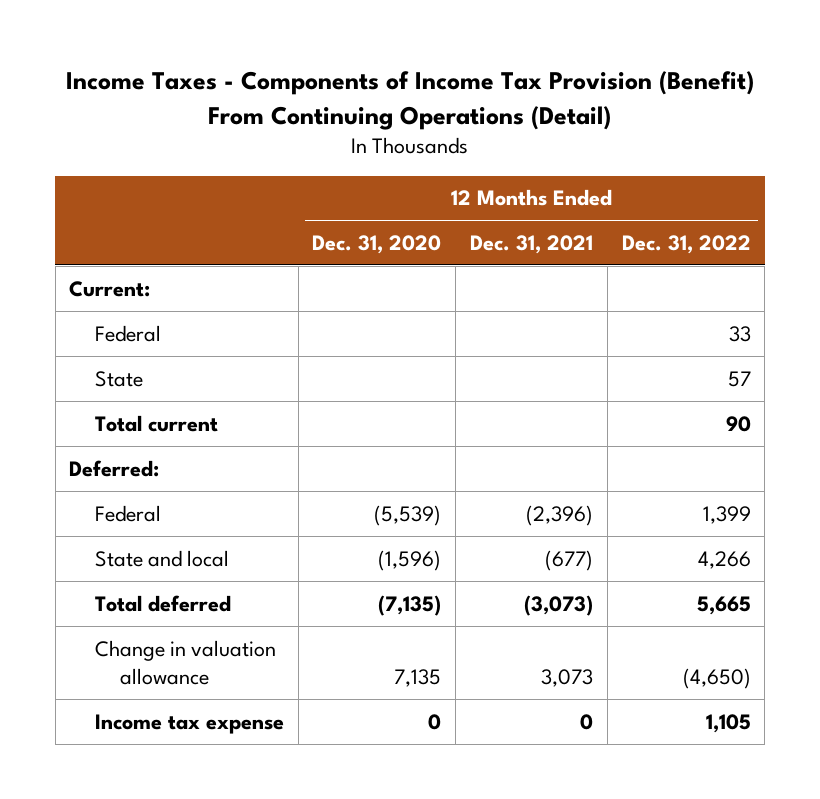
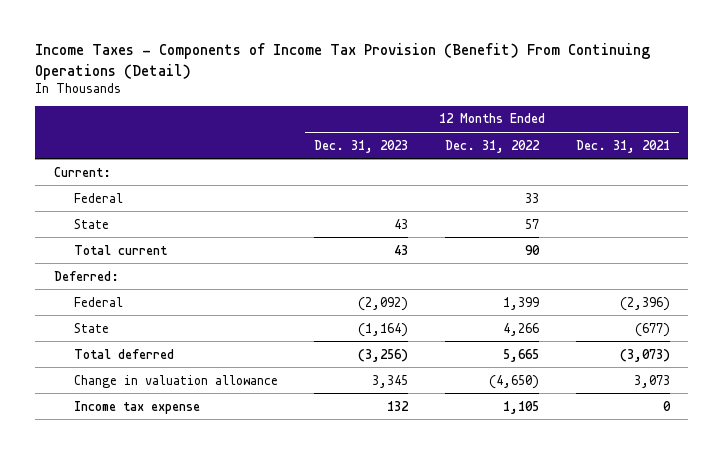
- | 12 Months Ended Dec. 31, 2020 | 12 Months Ended Dec. 31, 2021 | 12 Months Ended Dec. 31, 2022
+ | 12 Months Ended Dec. 31, 2023 | 12 Months Ended Dec. 31, 2022 | 12 Months Ended Dec. 31, 2021
- State and local | (1,596) | (677) | 4,266
+ State | (1,164) | 4,266 | (677)

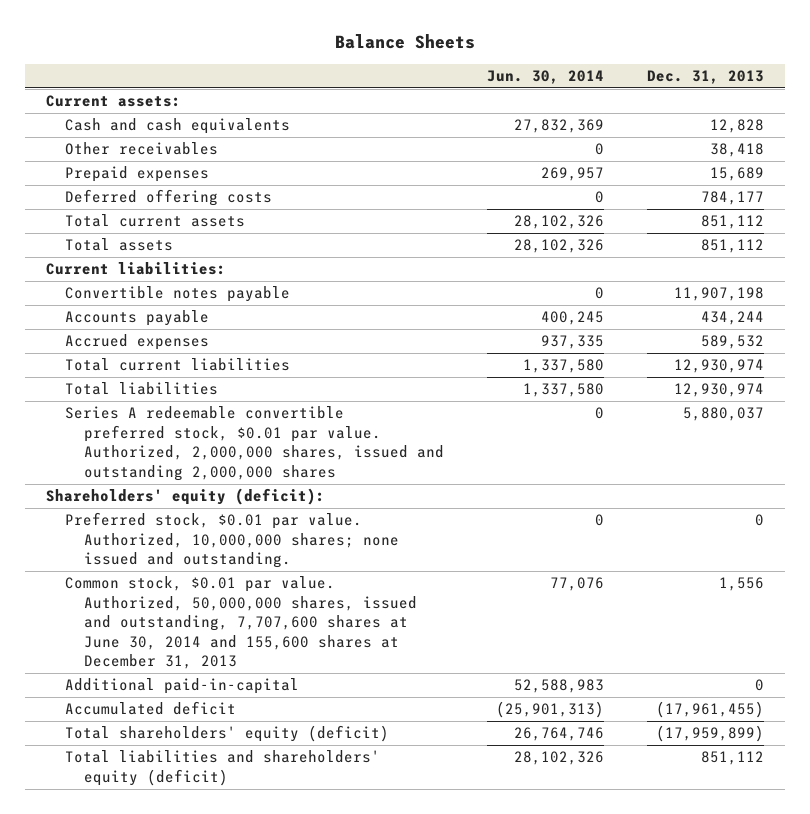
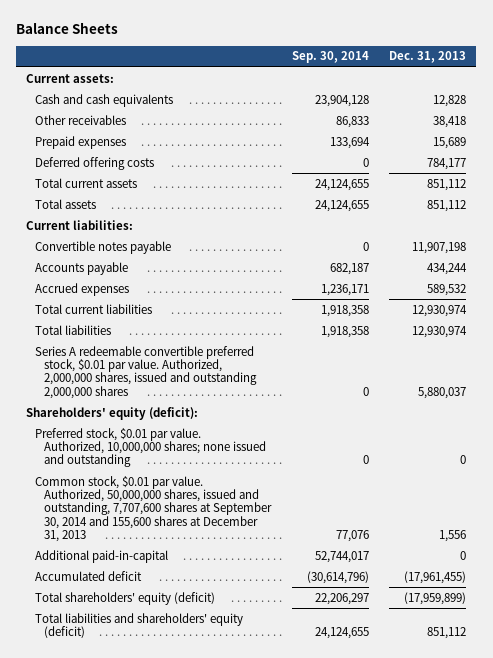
- | Jun. 30, 2014 | Dec. 31, 2013
+ | Sep. 30, 2014 | Dec. 31, 2013
- Preferred stock, $0.01 par value. Authorized, 10,000,000 shares; none issued and outstanding. | 0 | 0
- Common stock, $0.01 par value. Authorized, 50,000,000 shares, issued and outstanding, 7,707,600 shares at June 30, 2014 and 155,600 shares at December 31, 2013 | 77,076 | 1,556
+ Preferred stock, $0.01 par value. Authorized, 10,000,000 shares; none issued and outstanding | 0 | 0
+ Common stock, $0.01 par value. Authorized, 50,000,000 shares, issued and outstanding, 7,707,600 shares at September 30, 2014 and 155,600 shares at December 31, 2013 | 77,076 | 1,556

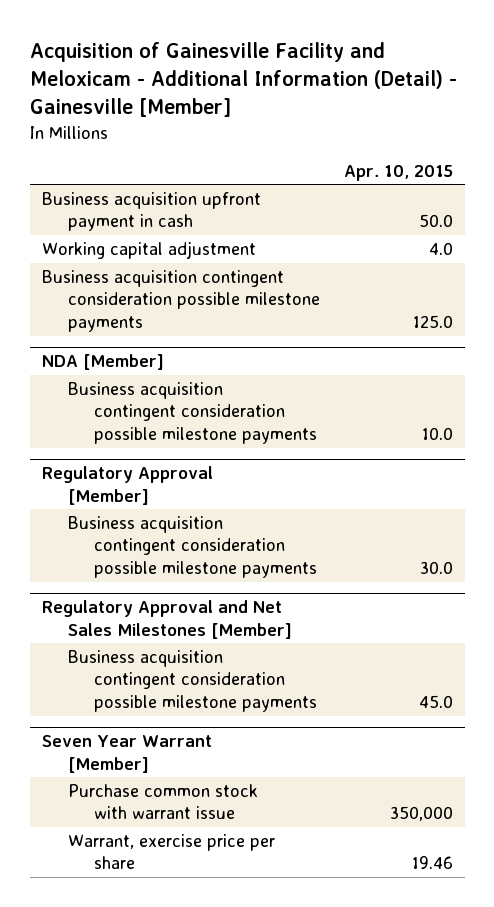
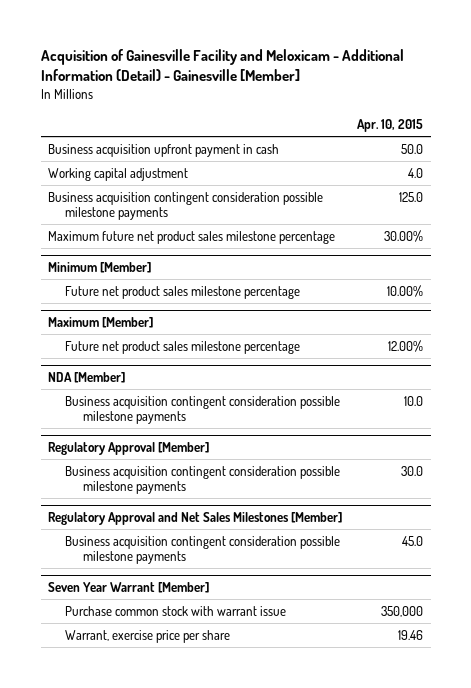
+ Maximum future net product sales milestone percentage | 30.00%
+ Minimum [Member]
+ Future net product sales milestone percentage | 10.00%
+ Maximum [Member]
+ Future net product sales milestone percentage | 12.00%

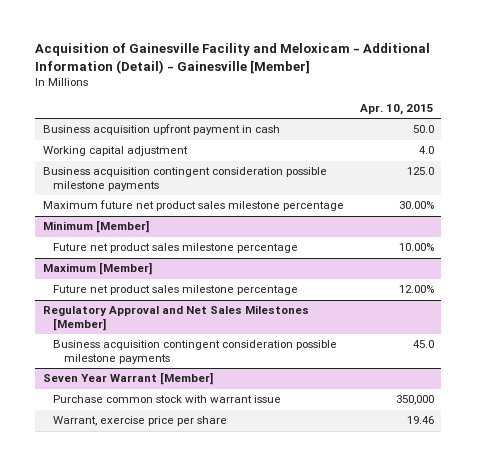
- NDA [Member]
- Business acquisition contingent consideration possible milestone payments | 10.0
- Regulatory Approval [Member]
- Business acquisition contingent consideration possible milestone payments | 30.0

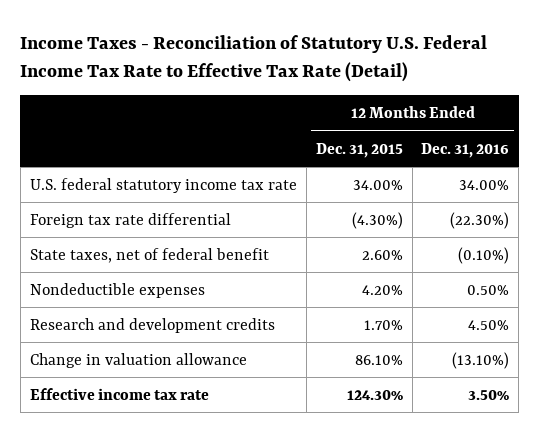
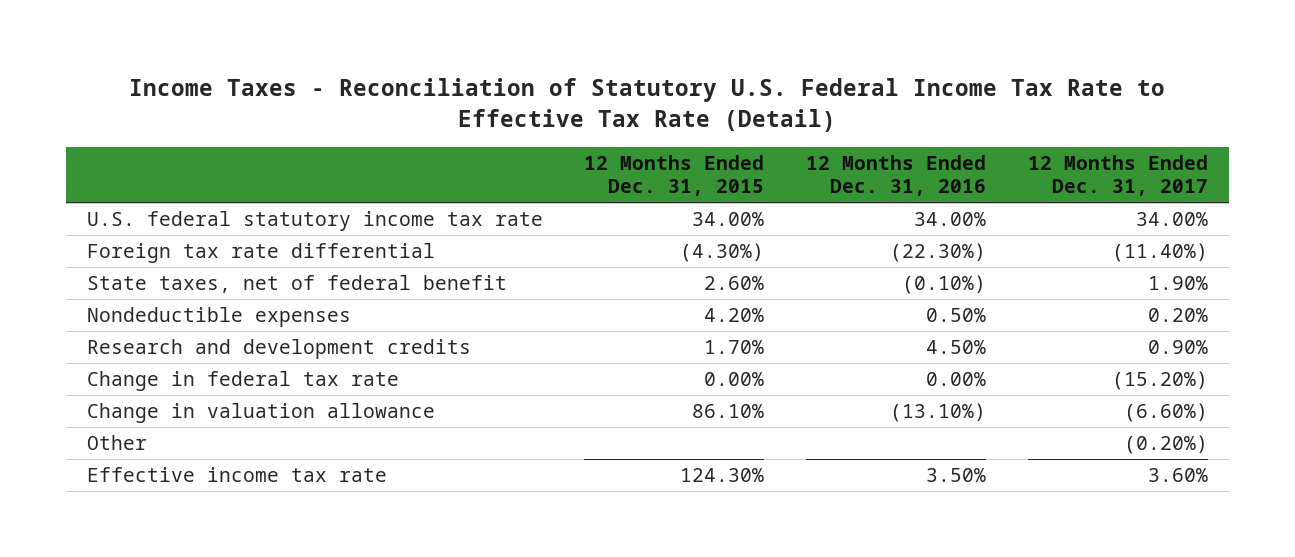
- | 12 Months Ended Dec. 31, 2015 | 12 Months Ended Dec. 31, 2016
+ | 12 Months Ended Dec. 31, 2015 | 12 Months Ended Dec. 31, 2016 | 12 Months Ended Dec. 31, 2017
+ Change in federal tax rate | 0.00% | 0.00% | (15.20%)
+ Other | | | (0.20%)

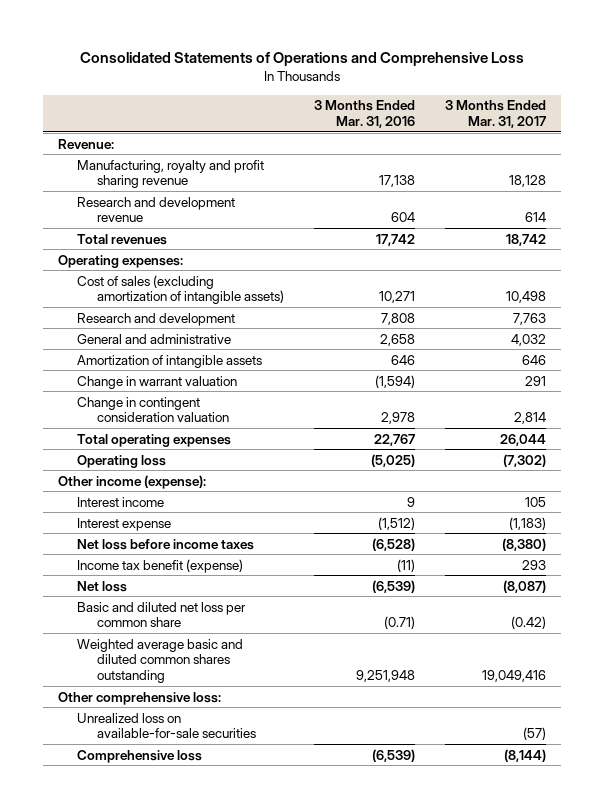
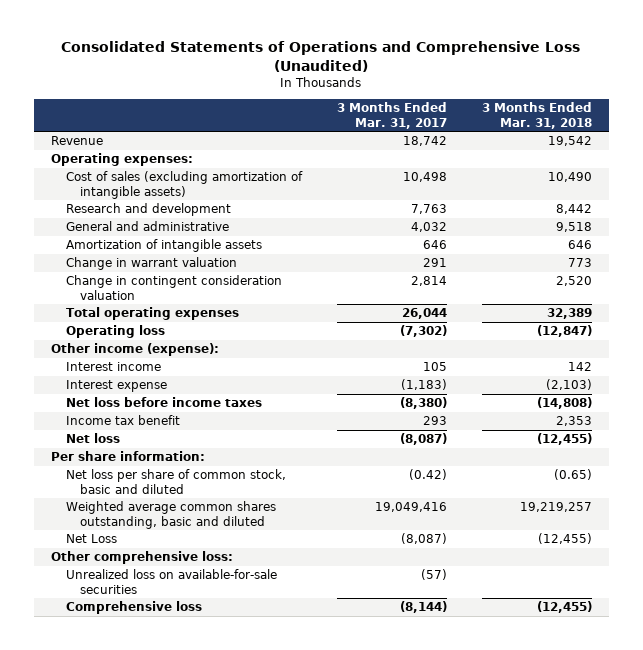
- Consolidated Statements of Operations and Comprehensive Loss
+ Consolidated Statements of Operations and Comprehensive Loss (Unaudited)
- | 3 Months Ended Mar. 31, 2016 | 3 Months Ended Mar. 31, 2017
+ | 3 Months Ended Mar. 31, 2017 | 3 Months Ended Mar. 31, 2018
- Revenue:
- Manufacturing, royalty and profit sharing revenue | 17,138 | 18,128
- Research and development revenue | 604 | 614
- Total revenues | 17,742 | 18,742
+ Revenue | 18,742 | 19,542
- Income tax benefit (expense) | (11) | 293
+ Income tax benefit | 293 | 2,353
- Basic and diluted net loss per common share | (0.71) | (0.42)
- Weighted average basic and diluted common shares outstanding | 9,251,948 | 19,049,416
+ Per share information:
+ Net loss per share of common stock, basic and diluted | (0.42) | (0.65)
+ Weighted average common shares outstanding, basic and diluted | 19,049,416 | 19,219,257
+ Net Loss | (8,087) | (12,455)

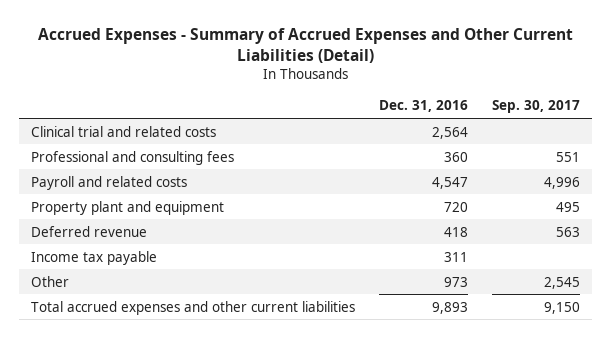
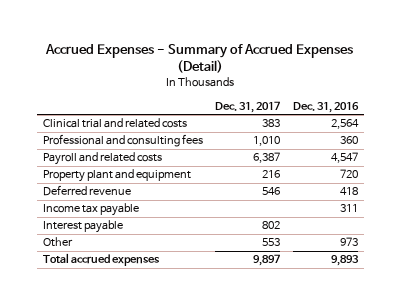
- Accrued Expenses - Summary of Accrued Expenses and Other Current Liabilities (Detail)
+ Accrued Expenses - Summary of Accrued Expenses (Detail)
- | Dec. 31, 2016 | Sep. 30, 2017
+ | Dec. 31, 2017 | Dec. 31, 2016
+ Interest payable | 802 |
- Total accrued expenses and other current liabilities | 9,893 | 9,150
+ Total accrued expenses | 9,897 | 9,893

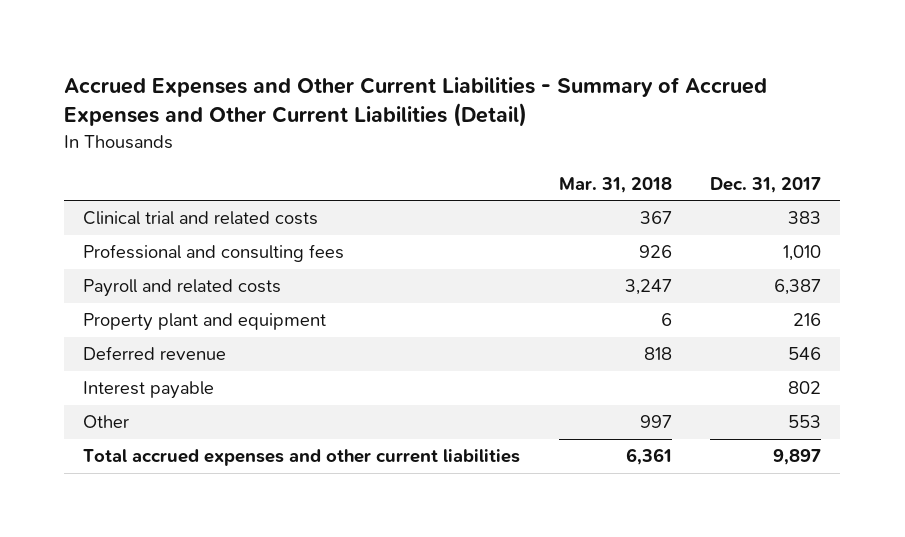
- Accrued Expenses - Summary of Accrued Expenses (Detail)
+ Accrued Expenses and Other Current Liabilities - Summary of Accrued Expenses and Other Current Liabilities (Detail)
- | Dec. 31, 2017 | Dec. 31, 2016
+ | Mar. 31, 2018 | Dec. 31, 2017
- Income tax payable | | 311
- Total accrued expenses | 9,897 | 9,893
+ Total accrued expenses and other current liabilities | 6,361 | 9,897

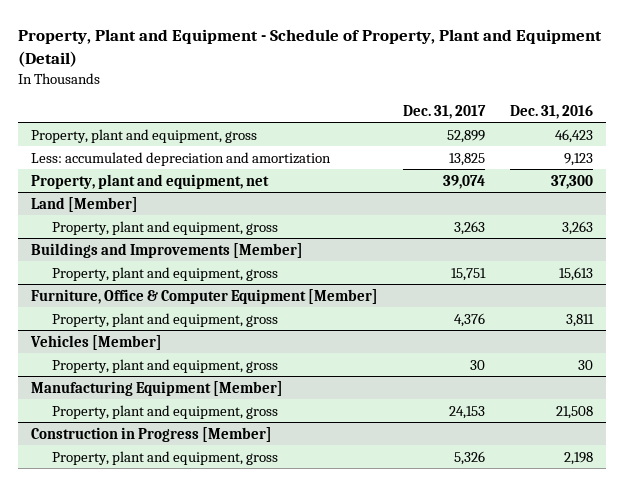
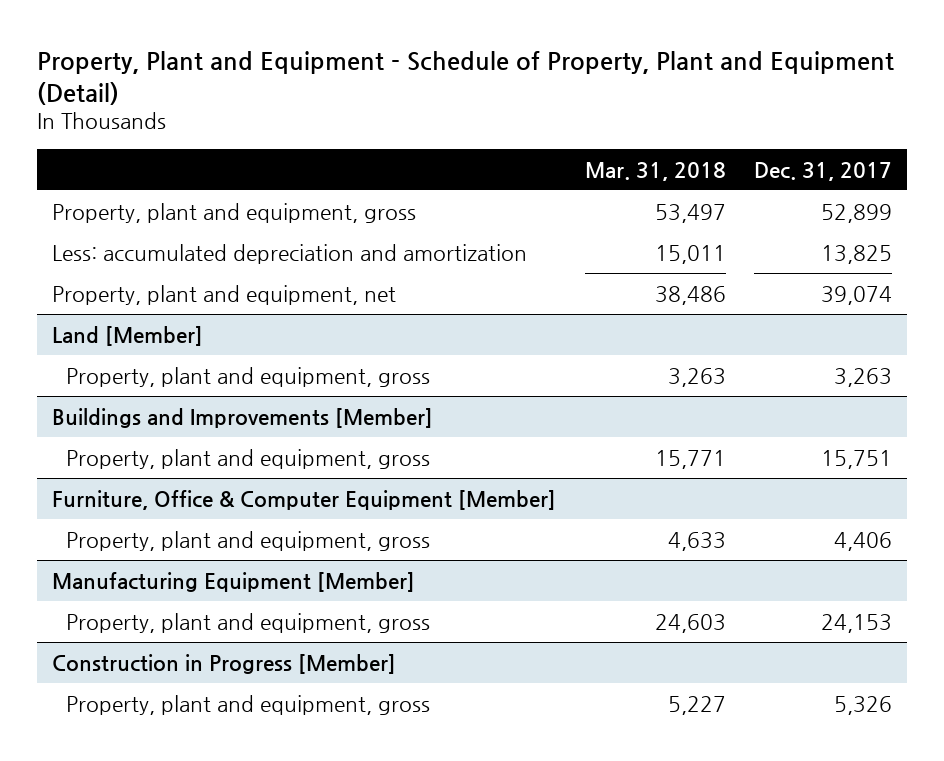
- | Dec. 31, 2017 | Dec. 31, 2016
+ | Mar. 31, 2018 | Dec. 31, 2017
@ Furniture, Office & Computer Equipment [Member]
- Property, plant and equipment, gross | 4,376 | 3,811
- Vehicles [Member]
- Property, plant and equipment, gross | 30 | 30
@ Furniture, Office & Computer Equipment [Member]
+ Property, plant and equipment, gross | 4,633 | 4,406

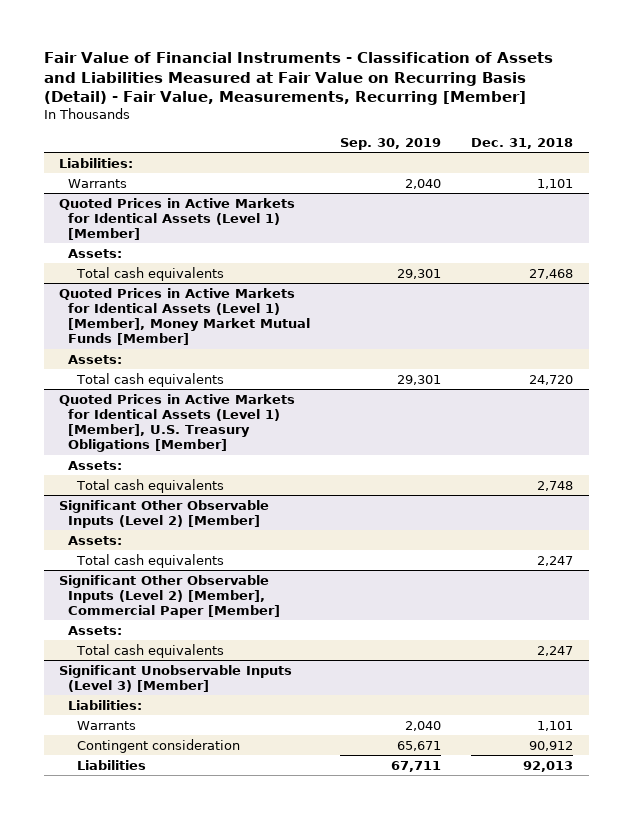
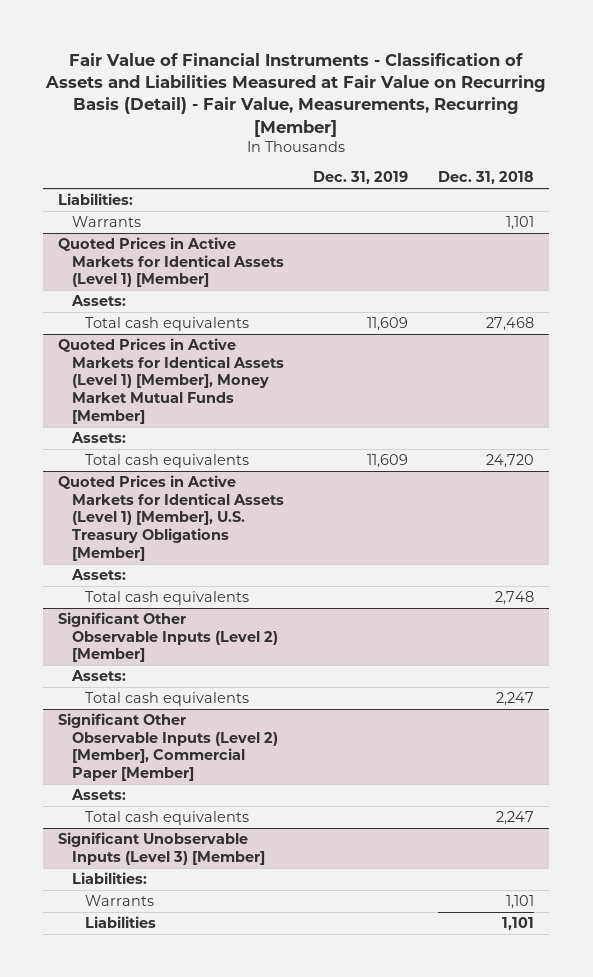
- | Sep. 30, 2019 | Dec. 31, 2018
+ | Dec. 31, 2019 | Dec. 31, 2018
@ Significant Unobservable Inputs (Level 3) [Member]
- Contingent consideration | 65,671 | 90,912
- Liabilities | 67,711 | 92,013
+ Liabilities | | 1,101

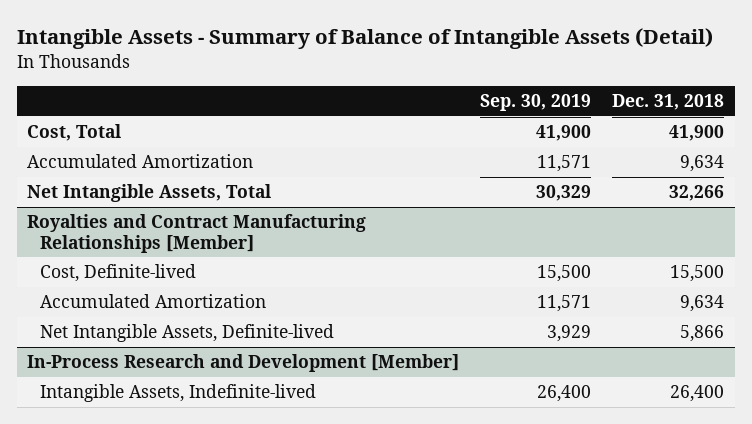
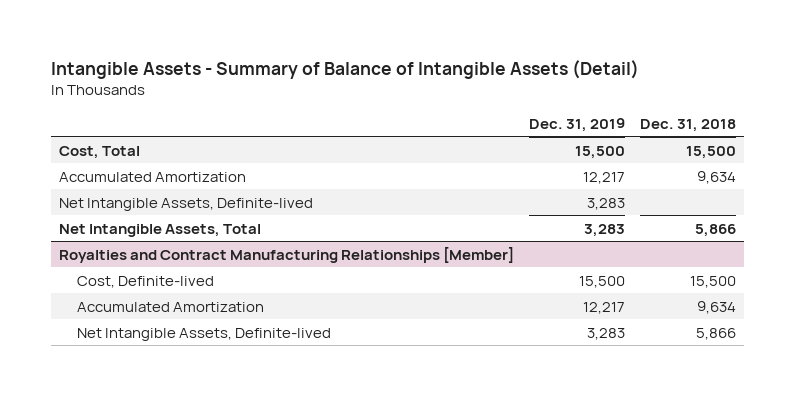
- | Sep. 30, 2019 | Dec. 31, 2018
+ | Dec. 31, 2019 | Dec. 31, 2018
- Cost, Total | 41,900 | 41,900
+ Cost, Total | 15,500 | 15,500
- Net Intangible Assets, Total | 30,329 | 32,266
+ Net Intangible Assets, Definite-lived | 3,283 |
+ Net Intangible Assets, Total | 3,283 | 5,866
- In-Process Research and Development [Member]
- Intangible Assets, Indefinite-lived | 26,400 | 26,400

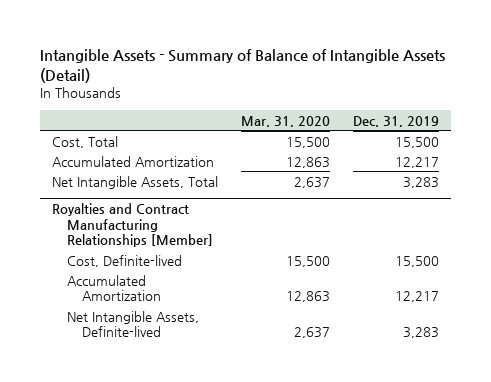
- | Dec. 31, 2019 | Dec. 31, 2018
+ | Mar. 31, 2020 | Dec. 31, 2019
- Net Intangible Assets, Definite-lived | 3,283 |

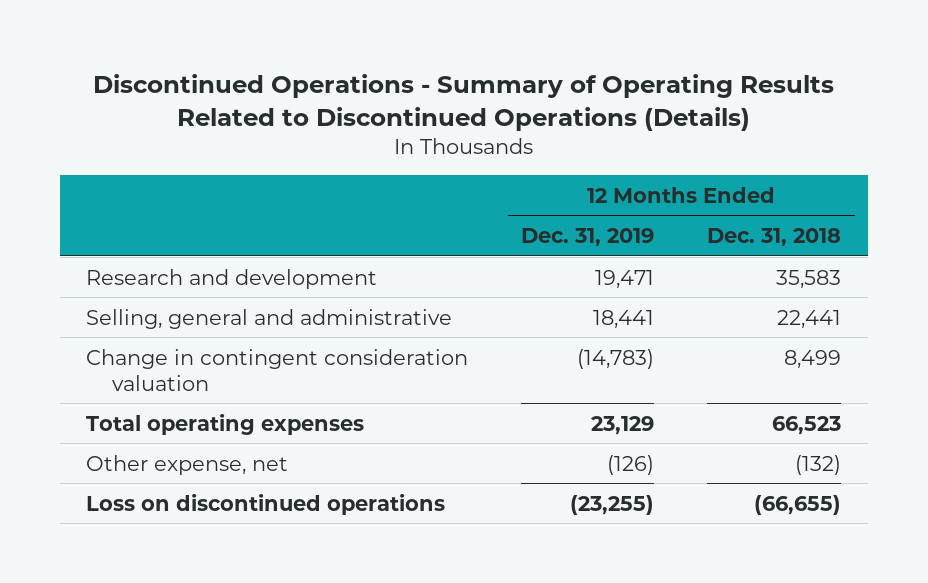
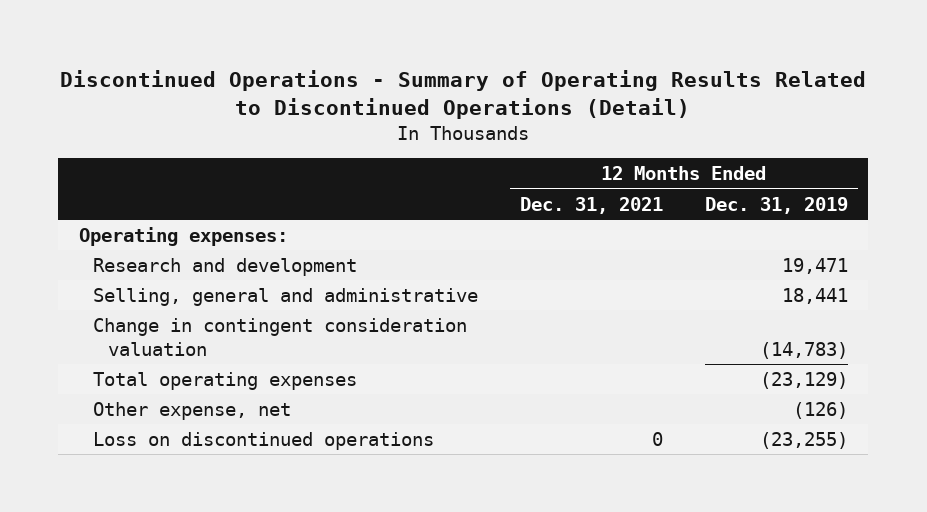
- Discontinued Operations - Summary of Operating Results Related to Discontinued Operations (Details)
+ Discontinued Operations - Summary of Operating Results Related to Discontinued Operations (Detail)
- | 12 Months Ended Dec. 31, 2019 | 12 Months Ended Dec. 31, 2018
+ | 12 Months Ended Dec. 31, 2021 | 12 Months Ended Dec. 31, 2019
+ Operating expenses:
- Total operating expenses | 23,129 | 66,523
+ Total operating expenses | | (23,129)

